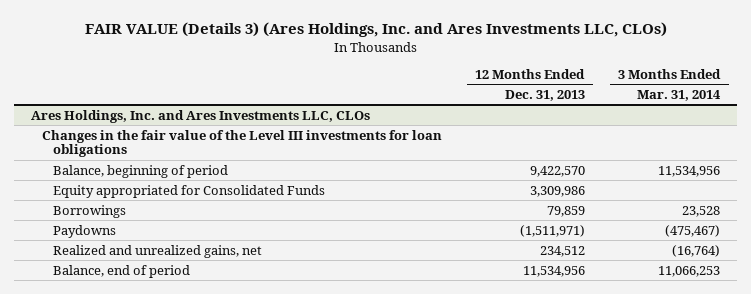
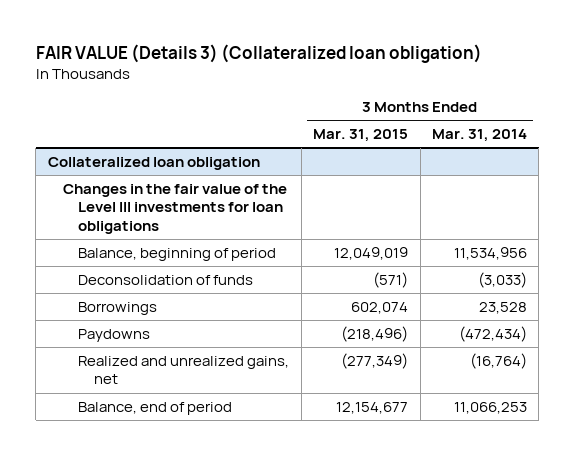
- FAIR VALUE (Details 3) (Ares Holdings, Inc. and Ares Investments LLC, CLOs)
+ FAIR VALUE (Details 3) (Collateralized loan obligation)
- | 12 Months Ended Dec. 31, 2013 | 3 Months Ended Mar. 31, 2014
+ | 3 Months Ended Mar. 31, 2015 | 3 Months Ended Mar. 31, 2014
- Ares Holdings, Inc. and Ares Investments LLC, CLOs
+ Collateralized loan obligation
- Equity appropriated for Consolidated Funds | 3,309,986 |
+ Deconsolidation of funds | (571) | (3,033)
- Paydowns | (1,511,971) | (475,467)
+ Paydowns | (218,496) | (472,434)

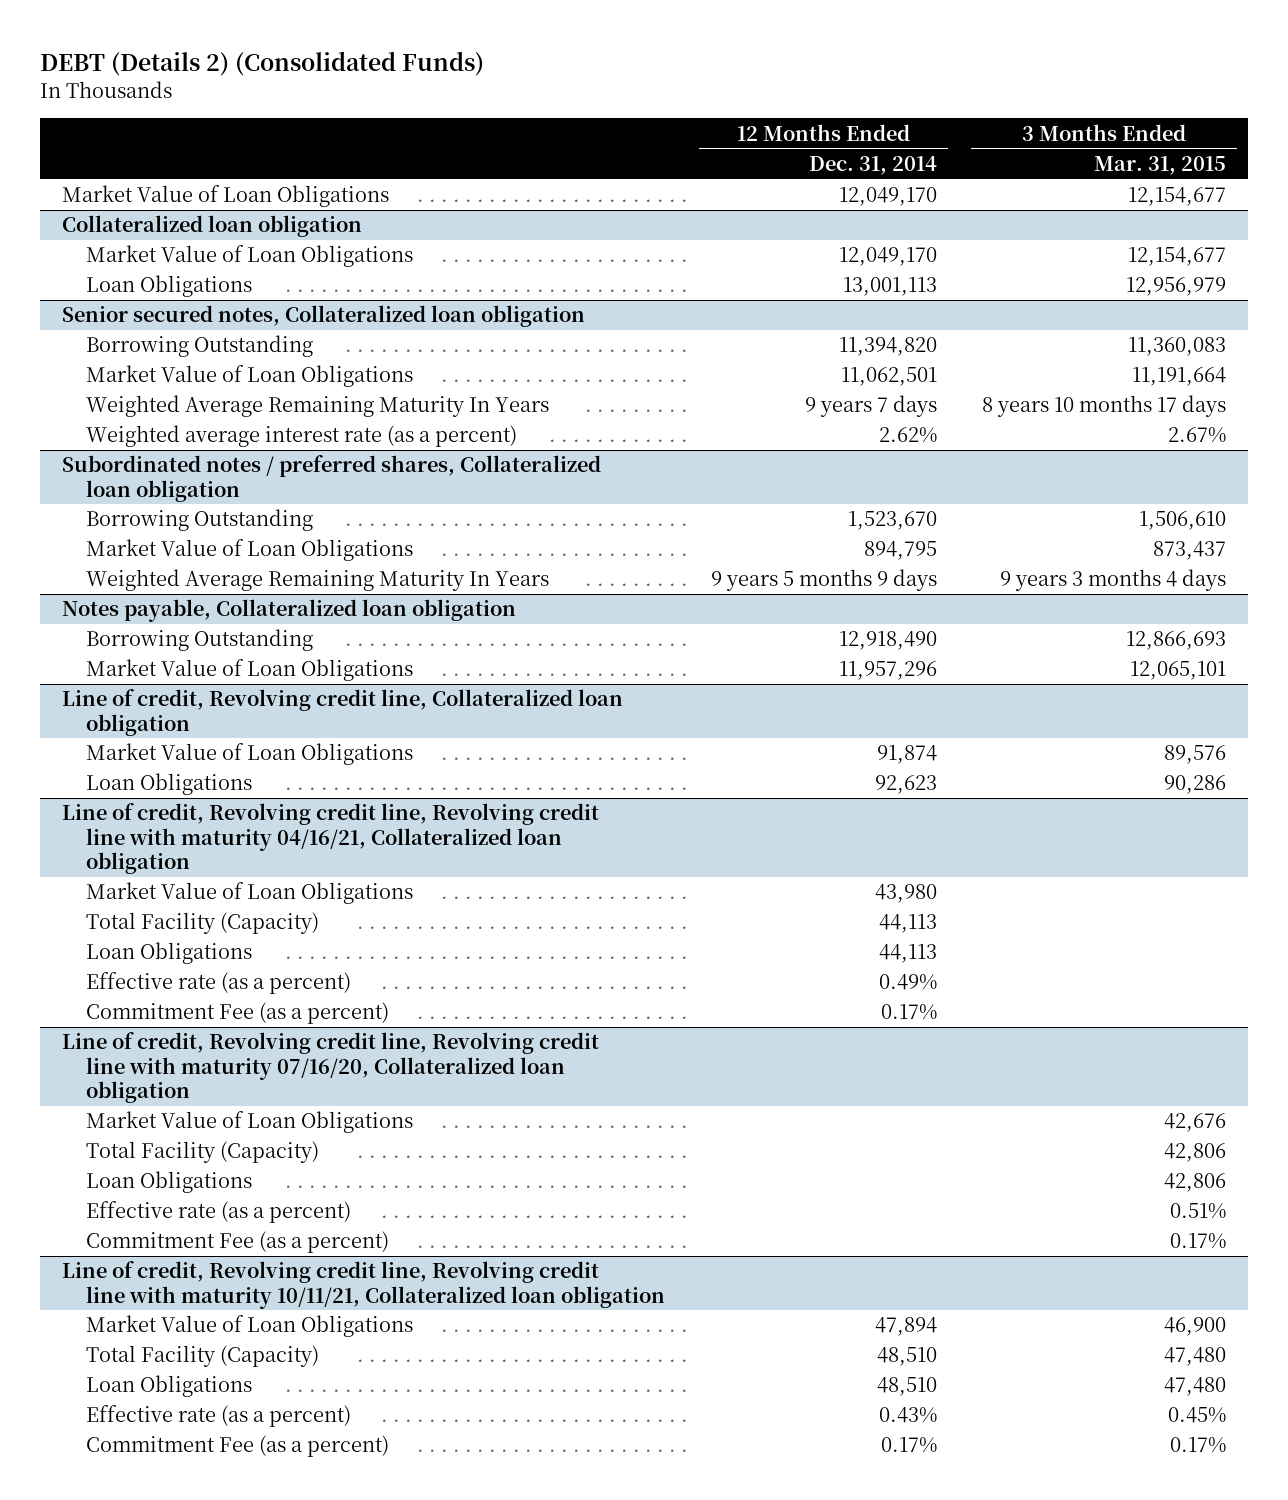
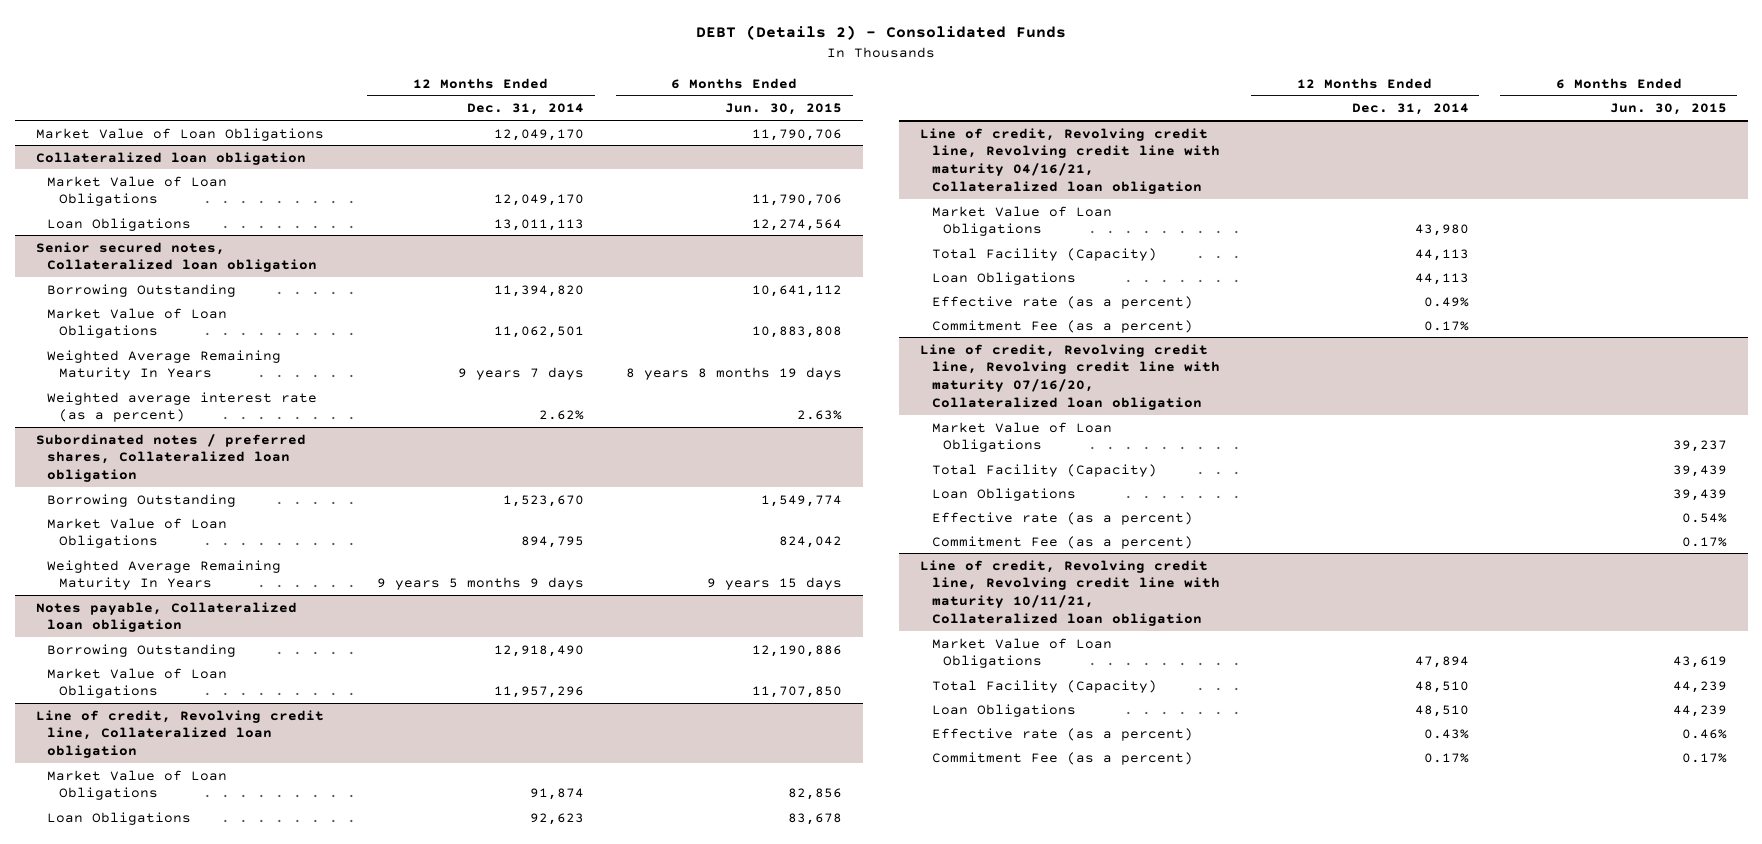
- DEBT (Details 2) (Consolidated Funds)
+ DEBT (Details 2) - Consolidated Funds
- | 12 Months Ended Dec. 31, 2014 | 3 Months Ended Mar. 31, 2015
+ | 12 Months Ended Dec. 31, 2014 | 6 Months Ended Jun. 30, 2015
@ Collateralized loan obligation
- Loan Obligations | 13,001,113 | 12,956,979
+ Loan Obligations | 13,011,113 | 12,274,564

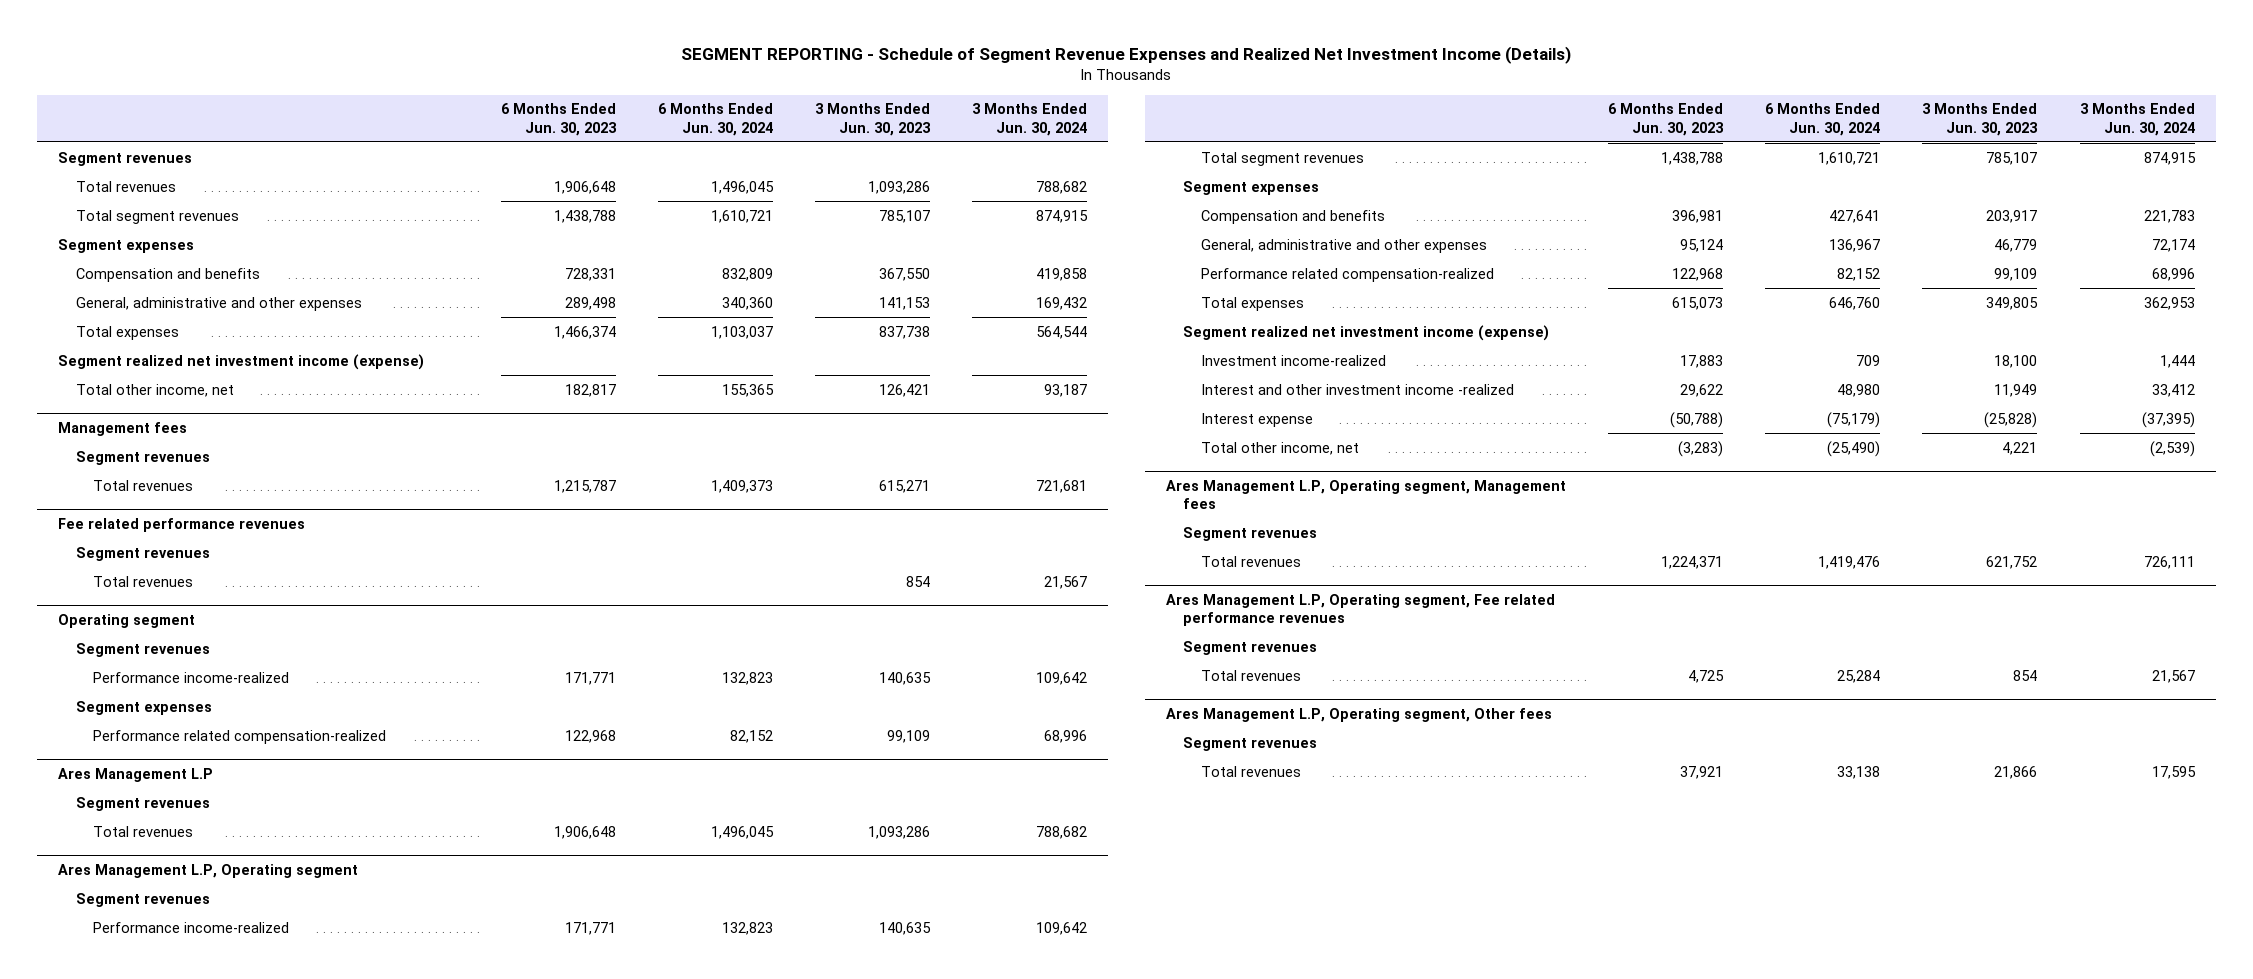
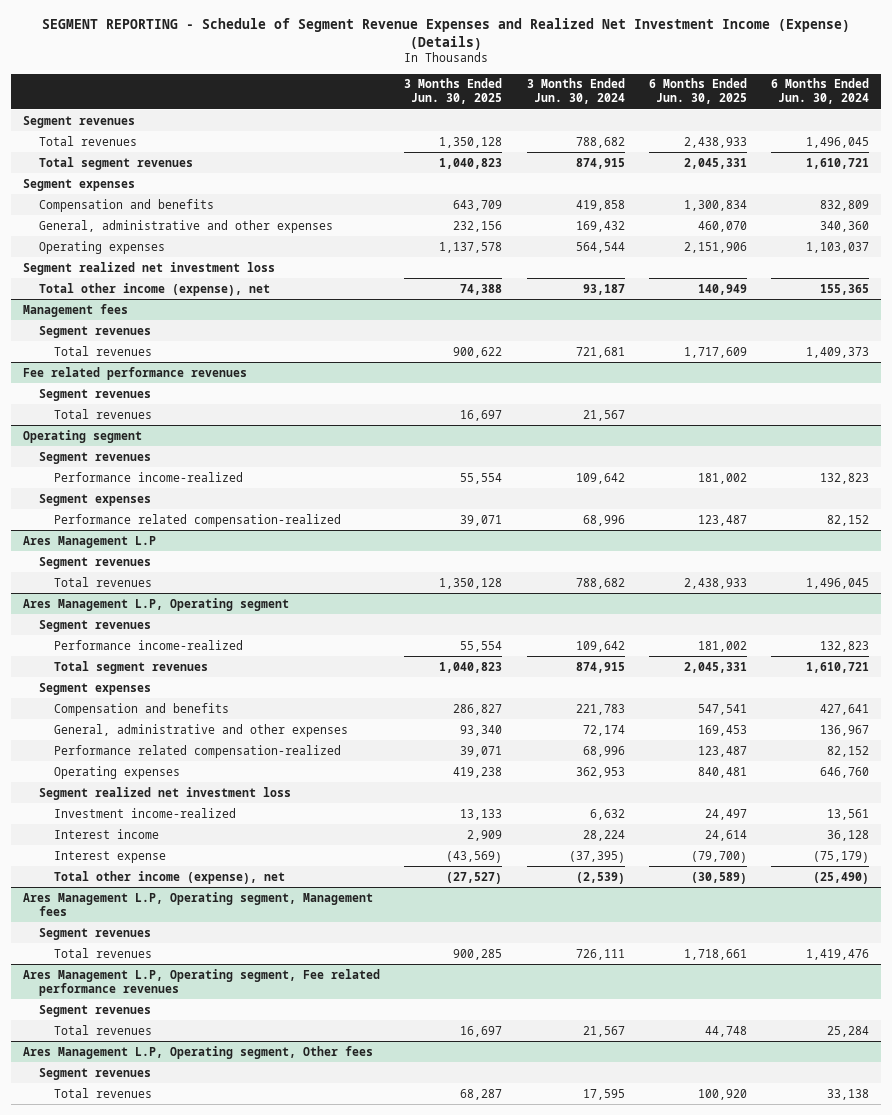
- SEGMENT REPORTING - Schedule of Segment Revenue Expenses and Realized Net Investment Income (Details)
+ SEGMENT REPORTING - Schedule of Segment Revenue Expenses and Realized Net Investment Income (Expense) (Details)
- | 6 Months Ended Jun. 30, 2023 | 6 Months Ended Jun. 30, 2024 | 3 Months Ended Jun. 30, 2023 | 3 Months Ended Jun. 30, 2024
+ | 3 Months Ended Jun. 30, 2025 | 3 Months Ended Jun. 30, 2024 | 6 Months Ended Jun. 30, 2025 | 6 Months Ended Jun. 30, 2024
- Total expenses | 1,466,374 | 1,103,037 | 837,738 | 564,544
- Segment realized net investment income (expense)
- Total other income, net | 182,817 | 155,365 | 126,421 | 93,187
+ Operating expenses | 1,137,578 | 564,544 | 2,151,906 | 1,103,037
+ Segment realized net investment loss
+ Total other income (expense), net | 74,388 | 93,187 | 140,949 | 155,365
@ Ares Management L.P, Operating segment
- Total expenses | 615,073 | 646,760 | 349,805 | 362,953
- Segment realized net investment income (expense)
- Investment income-realized | 17,883 | 709 | 18,100 | 1,444
- Interest and other investment income -realized | 29,622 | 48,980 | 11,949 | 33,412
+ Operating expenses | 419,238 | 362,953 | 840,481 | 646,760
+ Segment realized net investment loss
+ Investment income-realized | 13,133 | 6,632 | 24,497 | 13,561
+ Interest income | 2,909 | 28,224 | 24,614 | 36,128
- Total other income, net | (3,283) | (25,490) | 4,221 | (2,539)
+ Total other income (expense), net | (27,527) | (2,539) | (30,589) | (25,490)

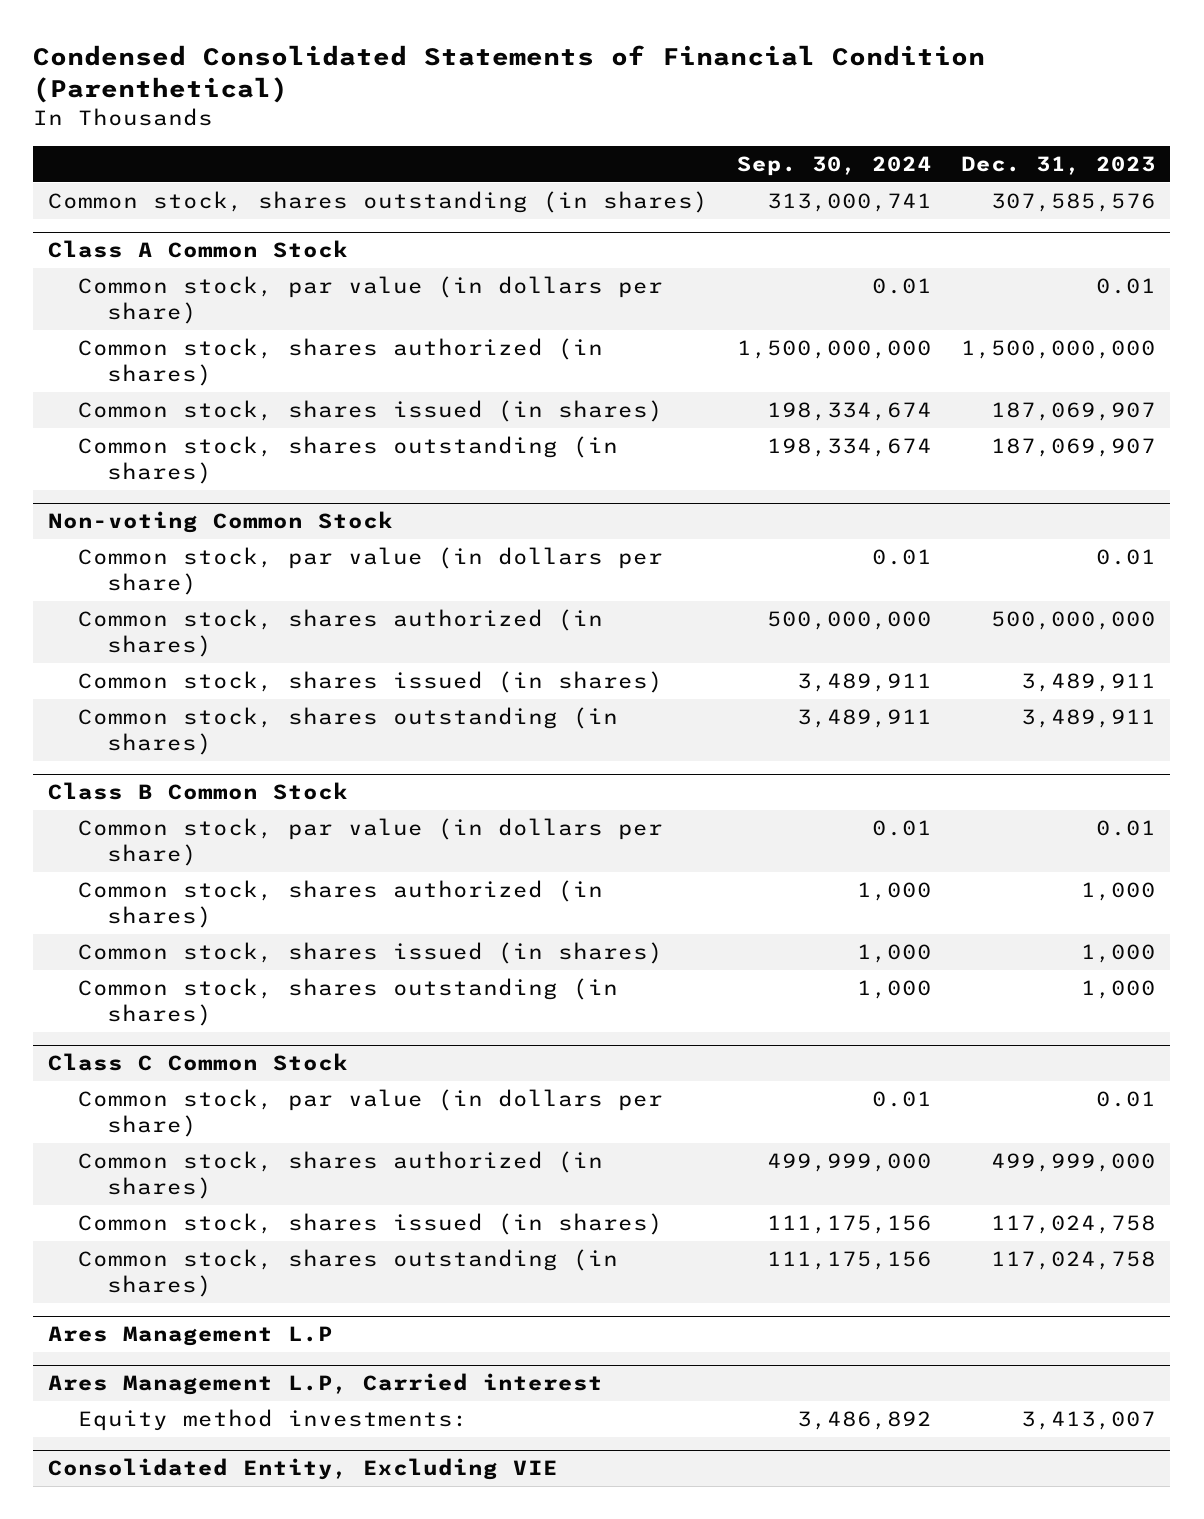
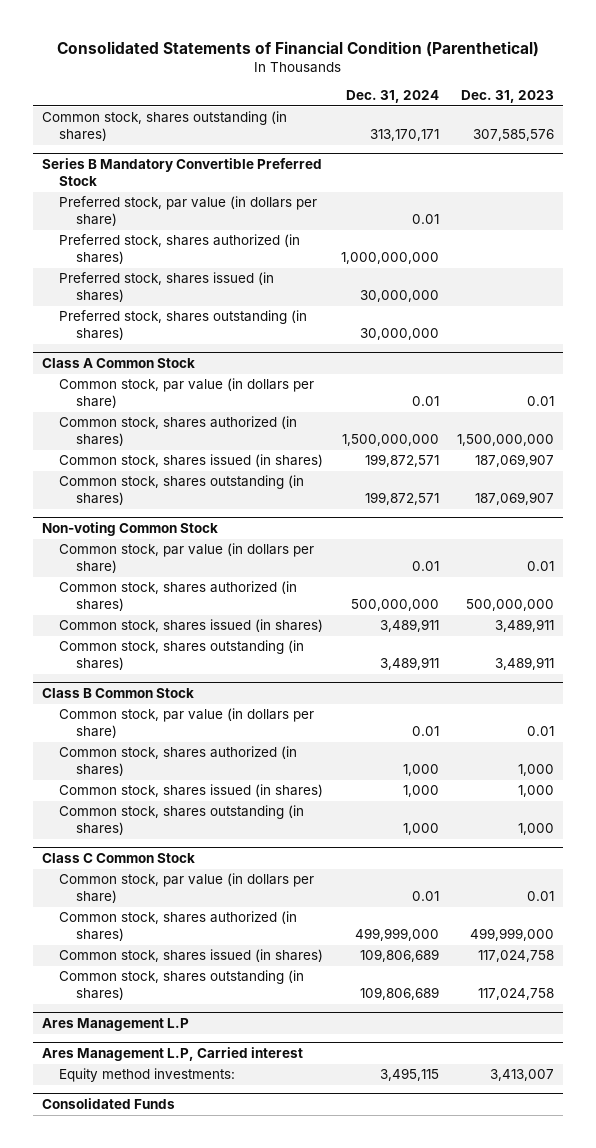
- Condensed Consolidated Statements of Financial Condition (Parenthetical)
+ Consolidated Statements of Financial Condition (Parenthetical)
- | Sep. 30, 2024 | Dec. 31, 2023
+ | Dec. 31, 2024 | Dec. 31, 2023
+ Series B Mandatory Convertible Preferred Stock
+ Preferred stock, par value (in dollars per share) | 0.01 |
+ Preferred stock, shares authorized (in shares) | 1,000,000,000 |
+ Preferred stock, shares issued (in shares) | 30,000,000 |
+ Preferred stock, shares outstanding (in shares) | 30,000,000 |
- Consolidated Entity, Excluding VIE
+ Consolidated Funds

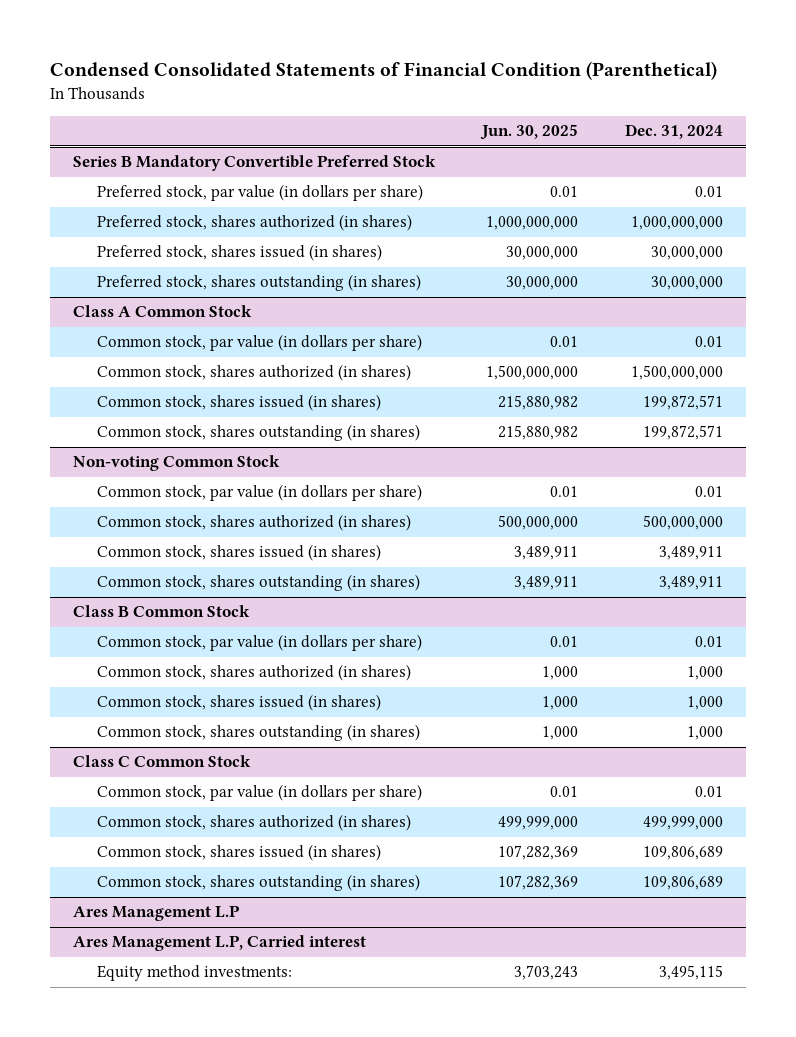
- Consolidated Statements of Financial Condition (Parenthetical)
+ Condensed Consolidated Statements of Financial Condition (Parenthetical)
- | Dec. 31, 2024 | Dec. 31, 2023
+ | Jun. 30, 2025 | Dec. 31, 2024
- Common stock, shares outstanding (in shares) | 313,170,171 | 307,585,576
- Consolidated Funds

